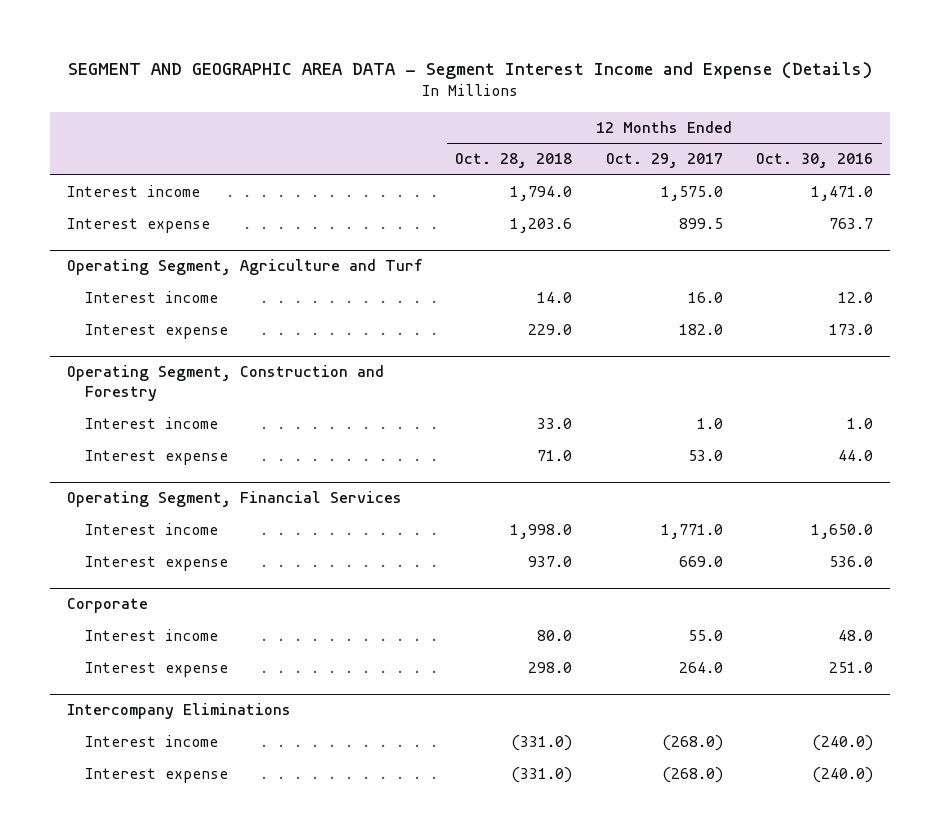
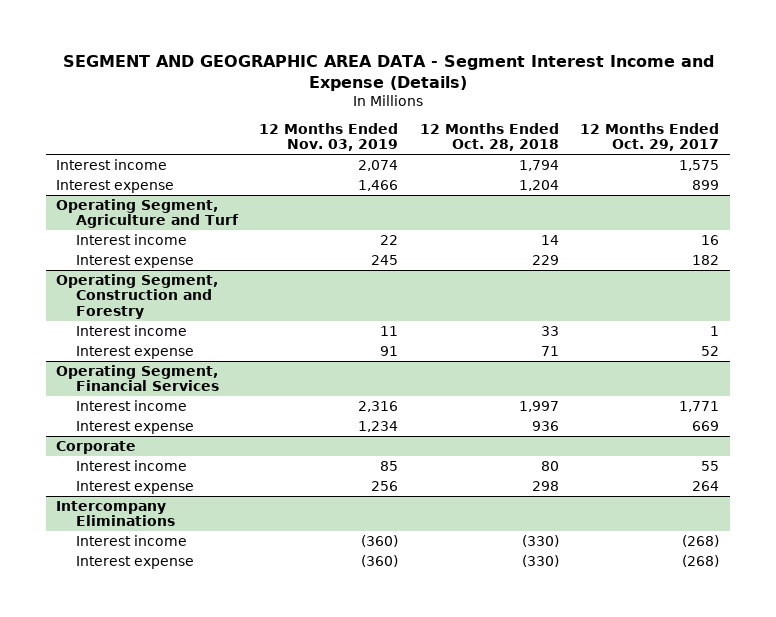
- | 12 Months Ended Oct. 28, 2018 | 12 Months Ended Oct. 29, 2017 | 12 Months Ended Oct. 30, 2016
+ | 12 Months Ended Nov. 03, 2019 | 12 Months Ended Oct. 28, 2018 | 12 Months Ended Oct. 29, 2017
- Interest income | 1,794.0 | 1,575.0 | 1,471.0
- Interest expense | 1,203.6 | 899.5 | 763.7
+ Interest income | 2,074 | 1,794 | 1,575
+ Interest expense | 1,466 | 1,204 | 899
@ Operating Segment, Agriculture and Turf
- Interest income | 14.0 | 16.0 | 12.0
- Interest expense | 229.0 | 182.0 | 173.0
+ Interest income | 22 | 14 | 16
+ Interest expense | 245 | 229 | 182
@ Operating Segment, Construction and Forestry
- Interest income | 33.0 | 1.0 | 1.0
- Interest expense | 71.0 | 53.0 | 44.0
+ Interest income | 11 | 33 | 1
+ Interest expense | 91 | 71 | 52
@ Operating Segment, Financial Services
- Interest income | 1,998.0 | 1,771.0 | 1,650.0
- Interest expense | 937.0 | 669.0 | 536.0
+ Interest income | 2,316 | 1,997 | 1,771
+ Interest expense | 1,234 | 936 | 669
@ Corporate
- Interest income | 80.0 | 55.0 | 48.0
- Interest expense | 298.0 | 264.0 | 251.0
+ Interest income | 85 | 80 | 55
+ Interest expense | 256 | 298 | 264
@ Intercompany Eliminations
- Interest income | (331.0) | (268.0) | (240.0)
- Interest expense | (331.0) | (268.0) | (240.0)
+ Interest income | (360) | (330) | (268)
+ Interest expense | (360) | (330) | (268)

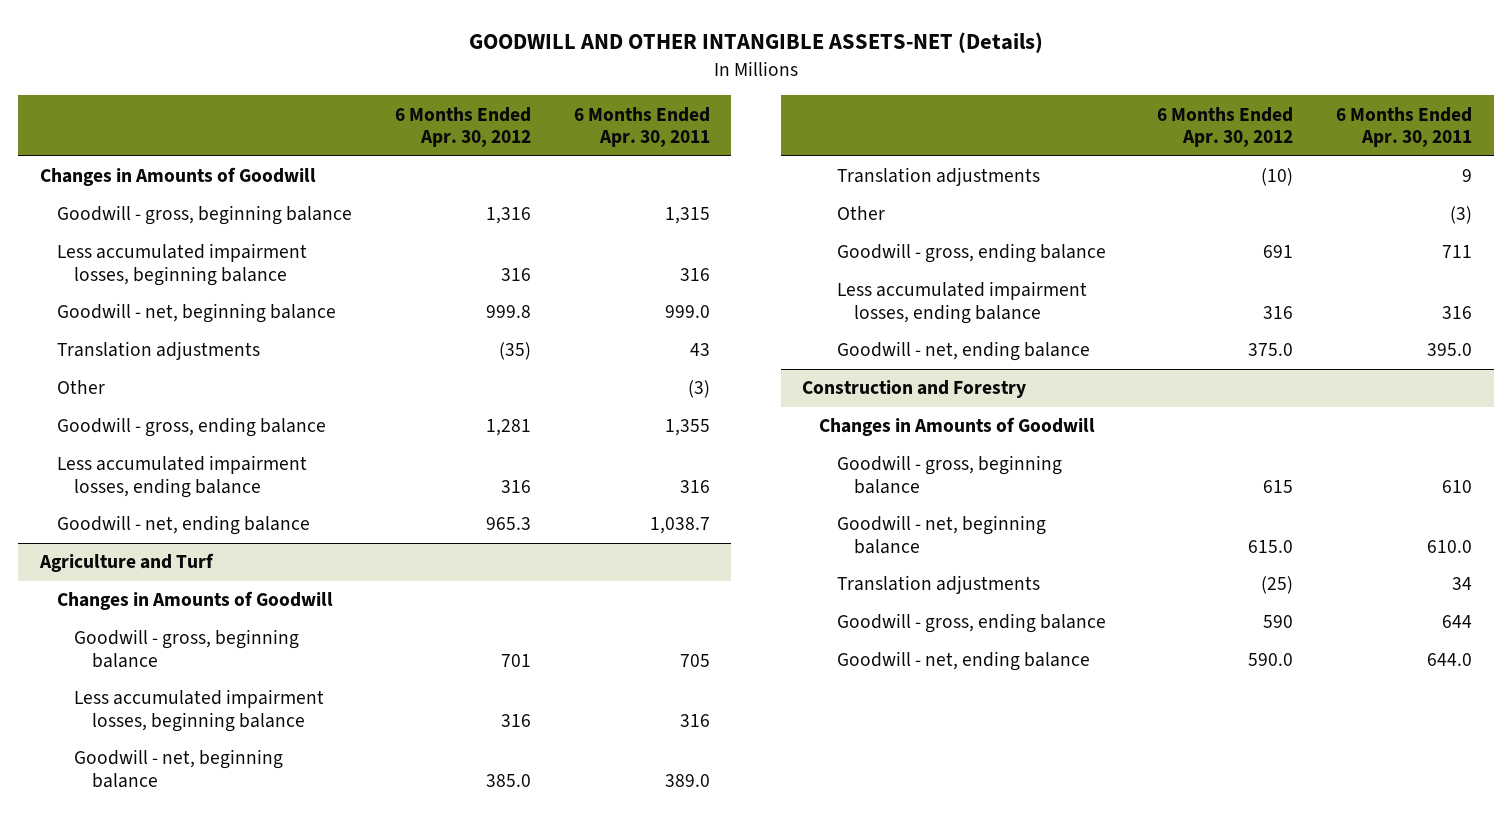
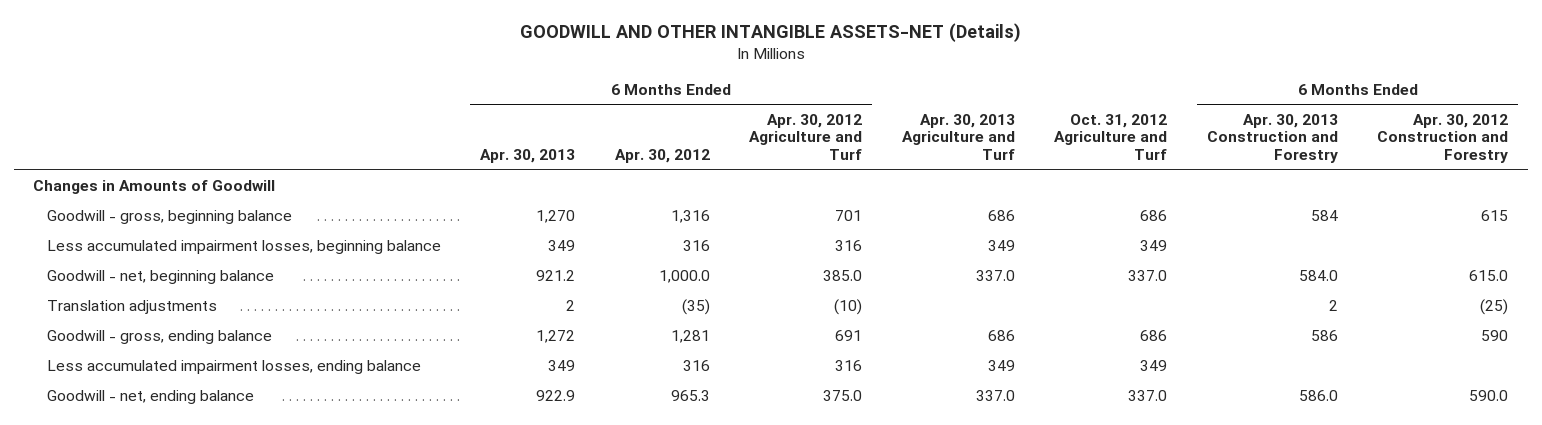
- | 6 Months Ended Apr. 30, 2012 | 6 Months Ended Apr. 30, 2011
+ | 6 Months Ended Apr. 30, 2013 | 6 Months Ended Apr. 30, 2012 | 6 Months Ended Apr. 30, 2012 Agriculture and Turf | Apr. 30, 2013 Agriculture and Turf | Oct. 31, 2012 Agriculture and Turf | 6 Months Ended Apr. 30, 2013 Construction and Forestry | 6 Months Ended Apr. 30, 2012 Construction and Forestry
- Goodwill - net, beginning balance | 999.8 | 999.0
+ Goodwill - net, beginning balance | 921.2 | 1,000.0 | 385.0 | 337.0 | 337.0 | 584.0 | 615.0
- Other | | (3)
- Agriculture and Turf
- Changes in Amounts of Goodwill
- Goodwill - gross, beginning balance | 701 | 705
- Less accumulated impairment losses, beginning balance | 316 | 316
- Goodwill - net, beginning balance | 385.0 | 389.0
- Translation adjustments | (10) | 9
- Other | | (3)
- Goodwill - gross, ending balance | 691 | 711
- Less accumulated impairment losses, ending balance | 316 | 316
- Goodwill - net, ending balance | 375.0 | 395.0
- Construction and Forestry
- Changes in Amounts of Goodwill
- Goodwill - gross, beginning balance | 615 | 610
- Goodwill - net, beginning balance | 615.0 | 610.0
- Translation adjustments | (25) | 34
- Goodwill - gross, ending balance | 590 | 644
- Goodwill - net, ending balance | 590.0 | 644.0

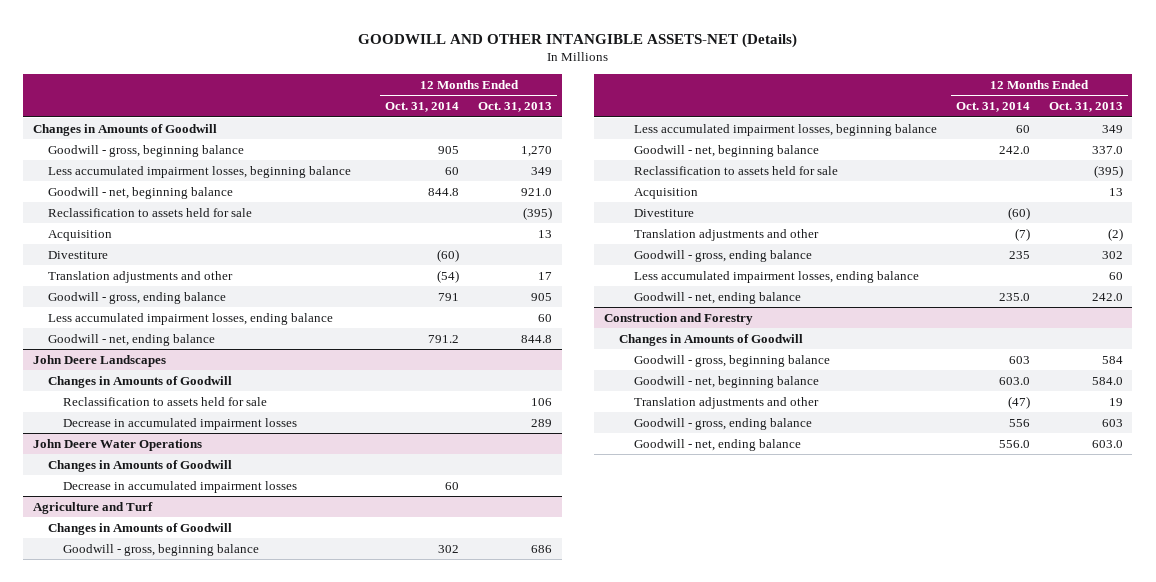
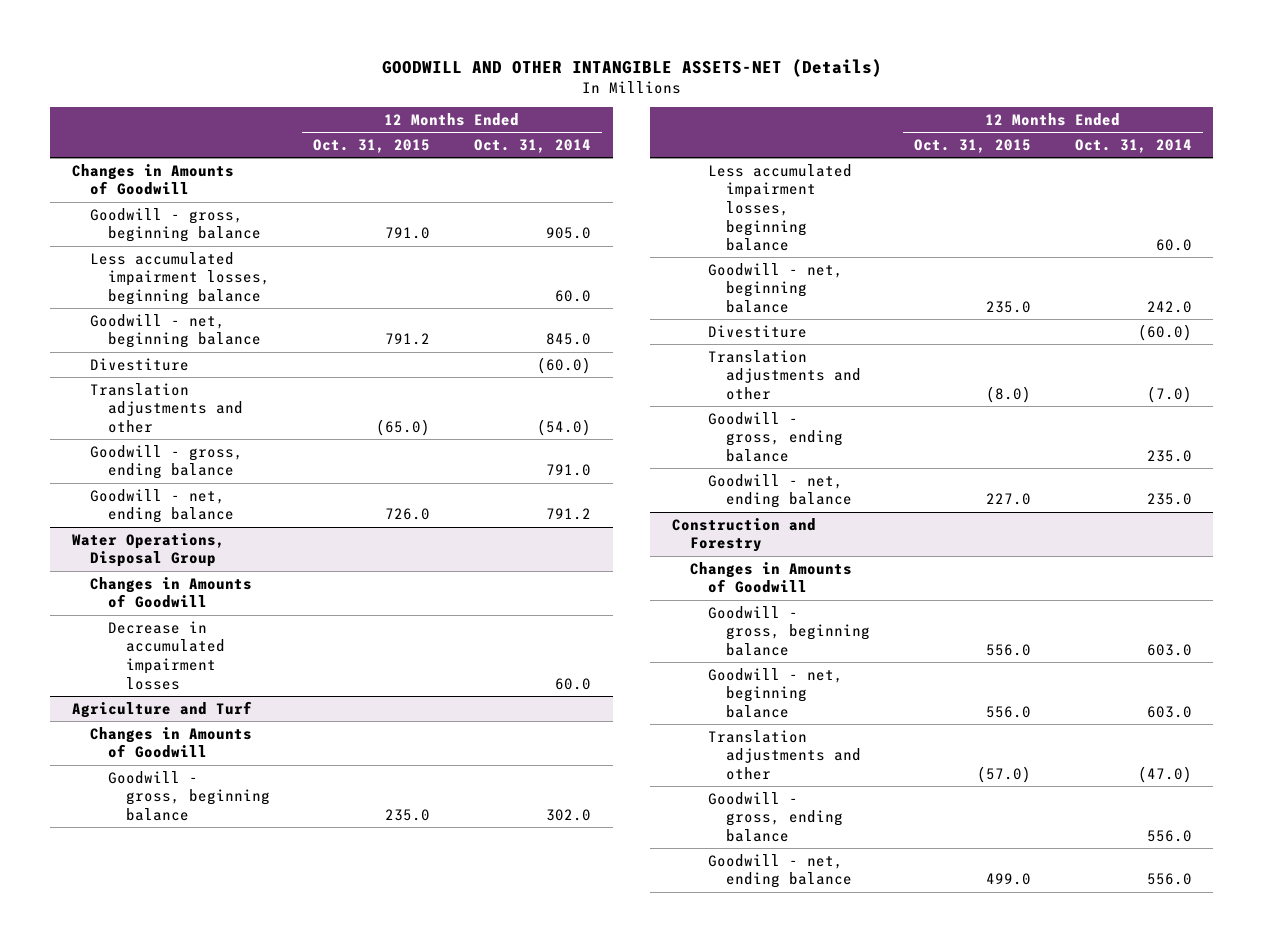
- | 12 Months Ended Oct. 31, 2014 | 12 Months Ended Oct. 31, 2013
+ | 12 Months Ended Oct. 31, 2015 | 12 Months Ended Oct. 31, 2014
- Goodwill - gross, beginning balance | 905 | 1,270
- Less accumulated impairment losses, beginning balance | 60 | 349
- Goodwill - net, beginning balance | 844.8 | 921.0
- Reclassification to assets held for sale | | (395)
- Acquisition | | 13
- Divestiture | (60) |
- Translation adjustments and other | (54) | 17
- Goodwill - gross, ending balance | 791 | 905
- Less accumulated impairment losses, ending balance | | 60
+ Goodwill - gross, beginning balance | 791.0 | 905.0
+ Less accumulated impairment losses, beginning balance | | 60.0
+ Goodwill - net, beginning balance | 791.2 | 845.0
+ Divestiture | | (60.0)
+ Translation adjustments and other | (65.0) | (54.0)
+ Goodwill - gross, ending balance | | 791.0
- John Deere Landscapes
- Changes in Amounts of Goodwill
- Reclassification to assets held for sale | | 106
- Decrease in accumulated impairment losses | | 289
- John Deere Water Operations
+ Water Operations, Disposal Group
- Decrease in accumulated impairment losses | 60 |
+ Decrease in accumulated impairment losses | | 60.0
@ Agriculture and Turf
- Goodwill - gross, beginning balance | 302 | 686
- Less accumulated impairment losses, beginning balance | 60 | 349
+ Goodwill - gross, beginning balance | 235.0 | 302.0
+ Less accumulated impairment losses, beginning balance | | 60.0
- Reclassification to assets held for sale | | (395)
- Acquisition | | 13
- Divestiture | (60) |
- Translation adjustments and other | (7) | (2)
- Goodwill - gross, ending balance | 235 | 302
- Less accumulated impairment losses, ending balance | | 60
+ Divestiture | | (60.0)
+ Translation adjustments and other | (8.0) | (7.0)
+ Goodwill - gross, ending balance | | 235.0
@ Construction and Forestry
- Goodwill - gross, beginning balance | 603 | 584
+ Goodwill - gross, beginning balance | 556.0 | 603.0
- Translation adjustments and other | (47) | 19
- Goodwill - gross, ending balance | 556 | 603
+ Translation adjustments and other | (57.0) | (47.0)
+ Goodwill - gross, ending balance | | 556.0

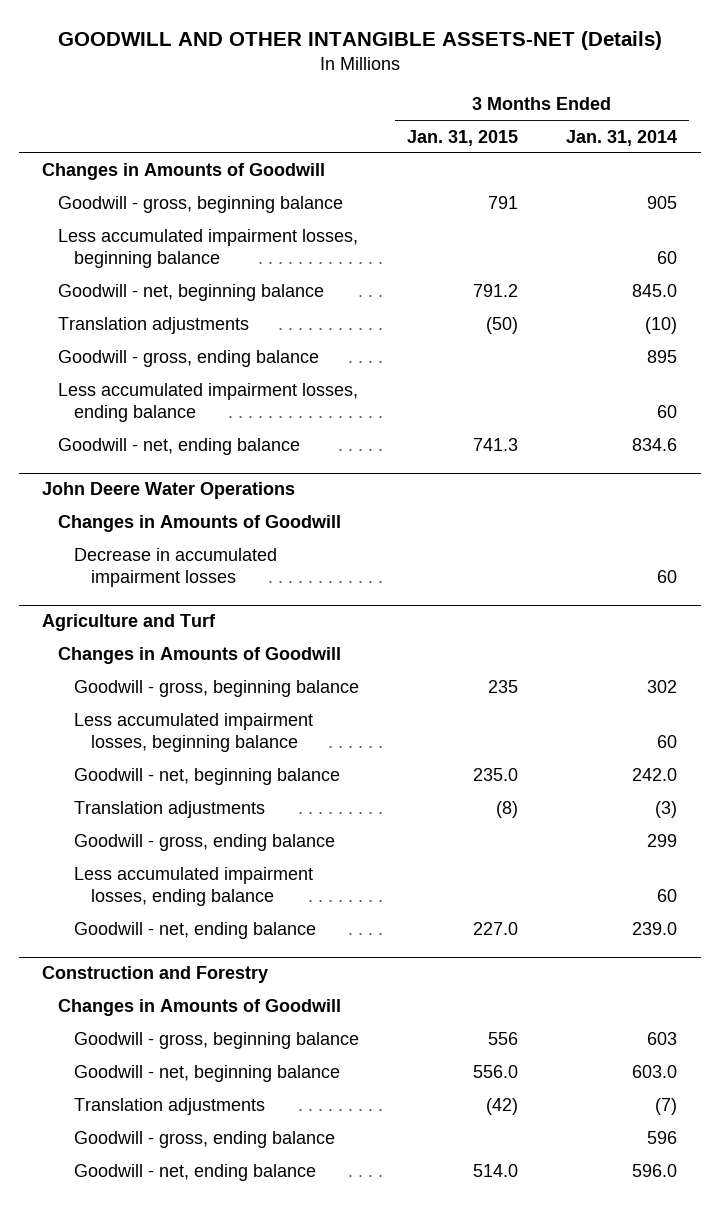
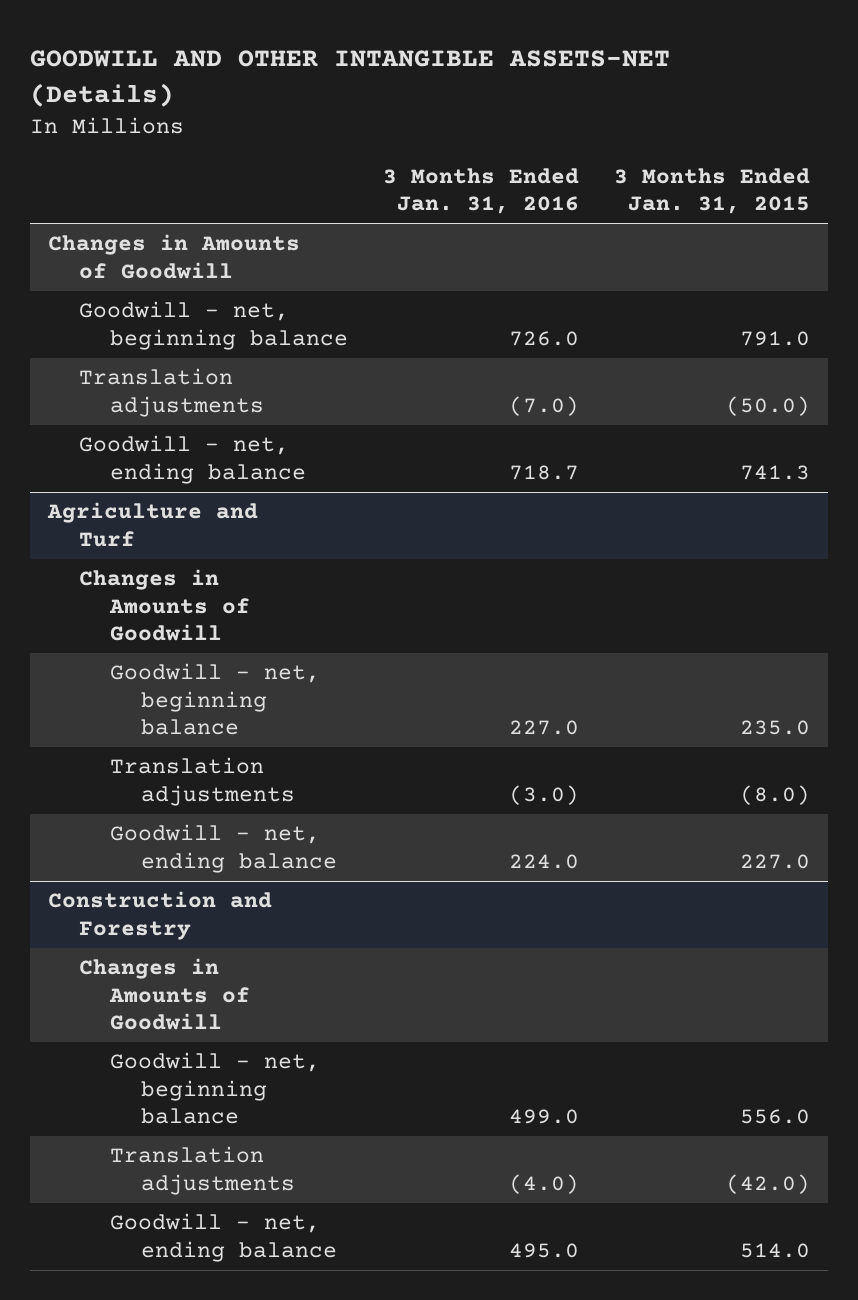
- | 3 Months Ended Jan. 31, 2015 | 3 Months Ended Jan. 31, 2014
+ | 3 Months Ended Jan. 31, 2016 | 3 Months Ended Jan. 31, 2015
- Goodwill - gross, beginning balance | 791 | 905
- Less accumulated impairment losses, beginning balance | | 60
- Goodwill - net, beginning balance | 791.2 | 845.0
- Translation adjustments | (50) | (10)
- Goodwill - gross, ending balance | | 895
- Less accumulated impairment losses, ending balance | | 60
+ Goodwill - net, beginning balance | 726.0 | 791.0
+ Translation adjustments | (7.0) | (50.0)
- John Deere Water Operations
- Changes in Amounts of Goodwill
- Decrease in accumulated impairment losses | | 60
@ Agriculture and Turf
- Goodwill - gross, beginning balance | 235 | 302
- Less accumulated impairment losses, beginning balance | | 60
- Translation adjustments | (8) | (3)
- Goodwill - gross, ending balance | | 299
- Less accumulated impairment losses, ending balance | | 60
+ Translation adjustments | (3.0) | (8.0)
@ Construction and Forestry
- Goodwill - gross, beginning balance | 556 | 603
- Translation adjustments | (42) | (7)
- Goodwill - gross, ending balance | | 596
+ Translation adjustments | (4.0) | (42.0)

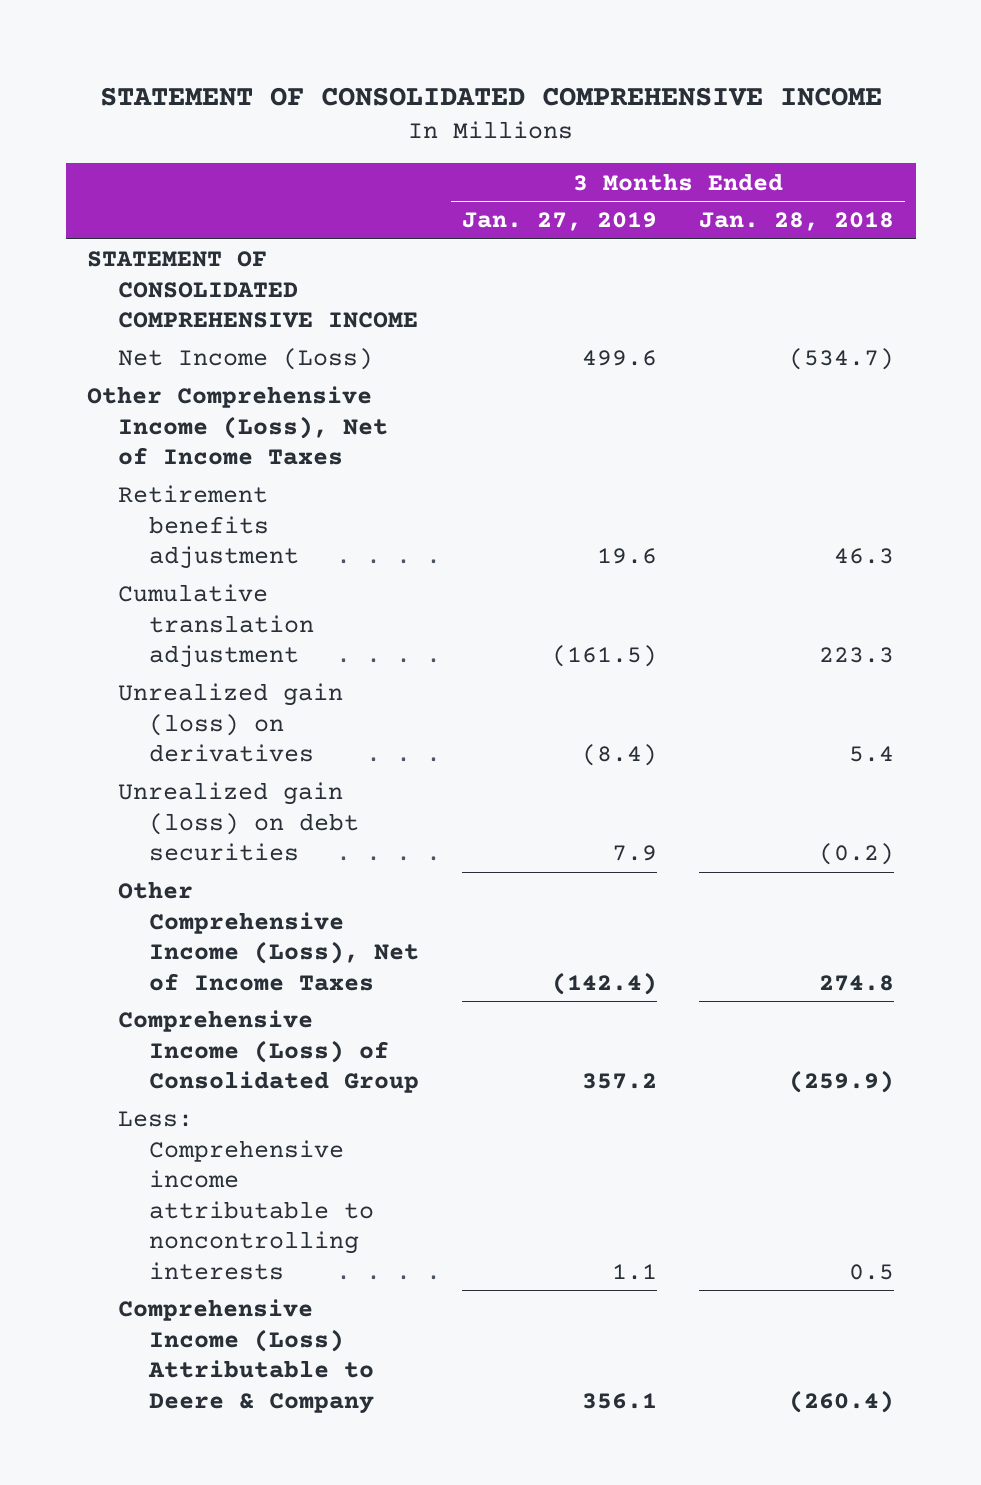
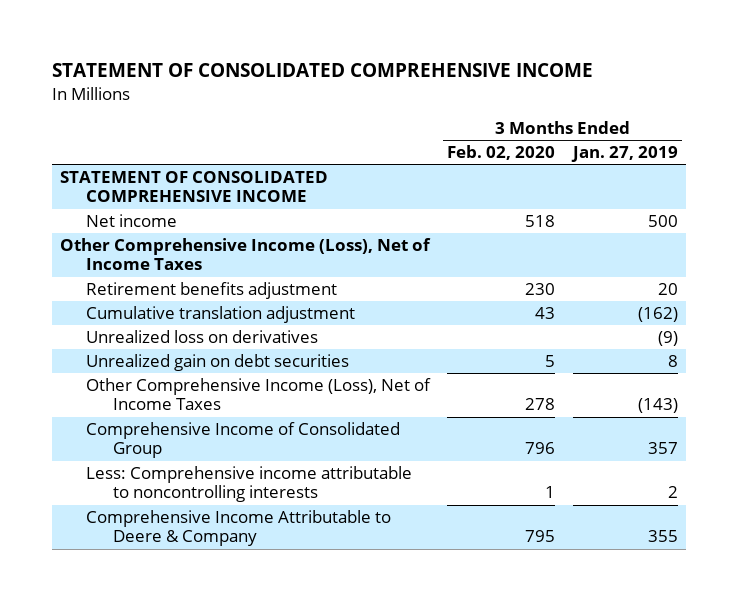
- | 3 Months Ended Jan. 27, 2019 | 3 Months Ended Jan. 28, 2018
+ | 3 Months Ended Feb. 02, 2020 | 3 Months Ended Jan. 27, 2019
- Net Income (Loss) | 499.6 | (534.7)
+ Net income | 518 | 500
- Retirement benefits adjustment | 19.6 | 46.3
- Cumulative translation adjustment | (161.5) | 223.3
- Unrealized gain (loss) on derivatives | (8.4) | 5.4
- Unrealized gain (loss) on debt securities | 7.9 | (0.2)
- Other Comprehensive Income (Loss), Net of Income Taxes | (142.4) | 274.8
- Comprehensive Income (Loss) of Consolidated Group | 357.2 | (259.9)
- Less: Comprehensive income attributable to noncontrolling interests | 1.1 | 0.5
- Comprehensive Income (Loss) Attributable to Deere & Company | 356.1 | (260.4)
+ Retirement benefits adjustment | 230 | 20
+ Cumulative translation adjustment | 43 | (162)
+ Unrealized loss on derivatives | | (9)
+ Unrealized gain on debt securities | 5 | 8
+ Other Comprehensive Income (Loss), Net of Income Taxes | 278 | (143)
+ Comprehensive Income of Consolidated Group | 796 | 357
+ Less: Comprehensive income attributable to noncontrolling interests | 1 | 2
+ Comprehensive Income Attributable to Deere & Company | 795 | 355

